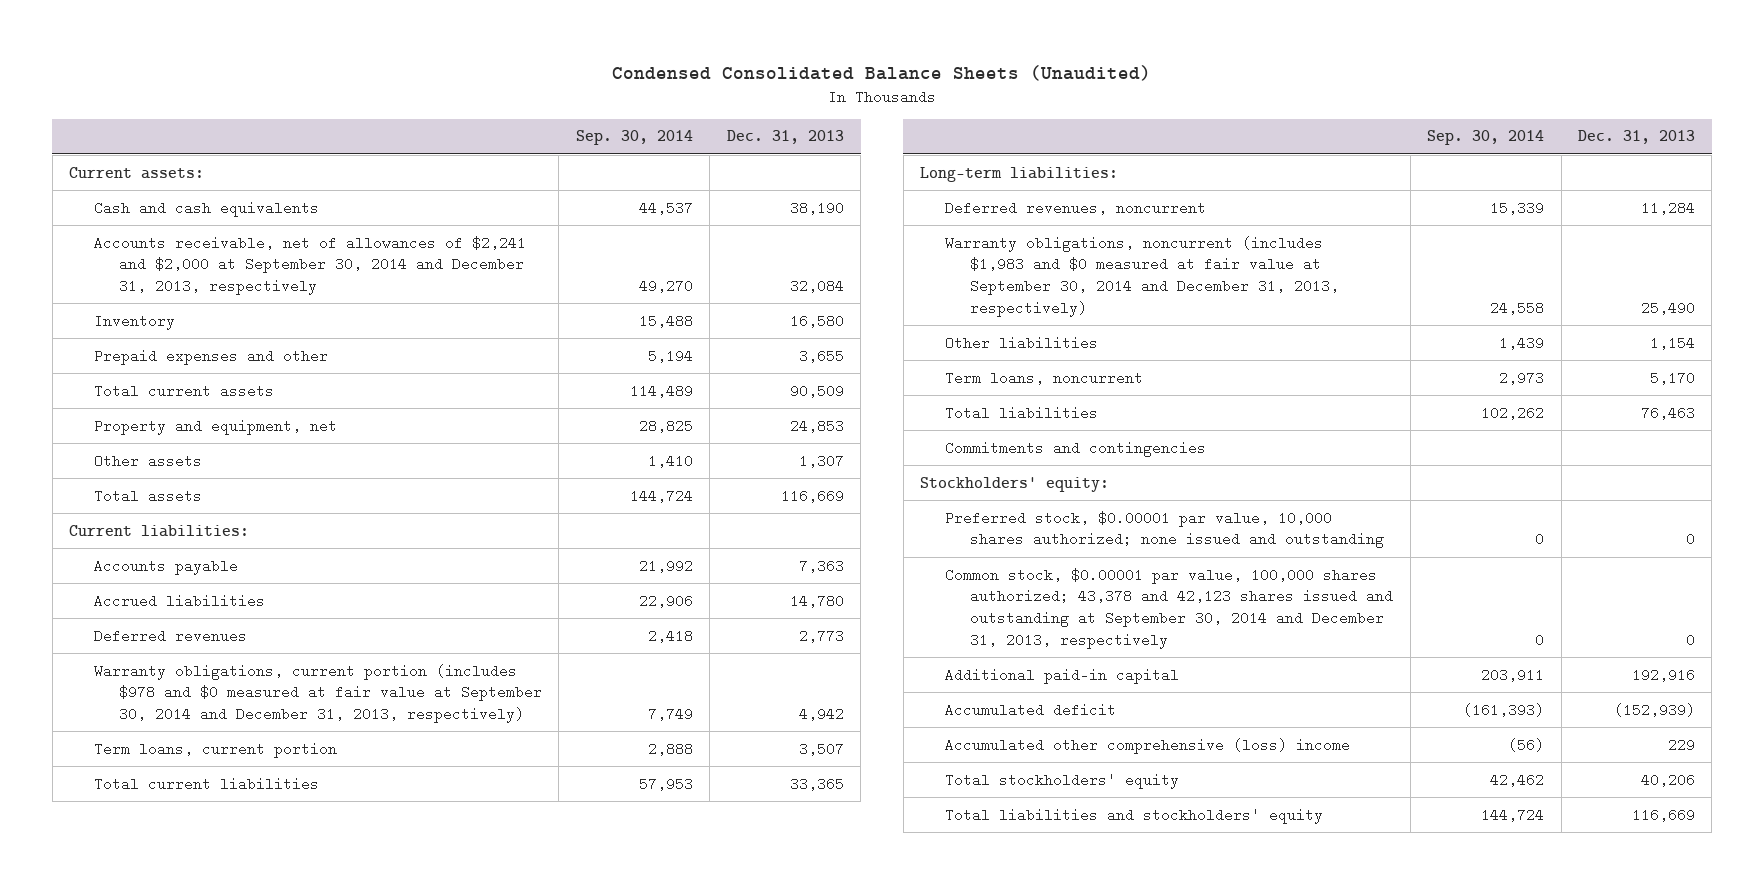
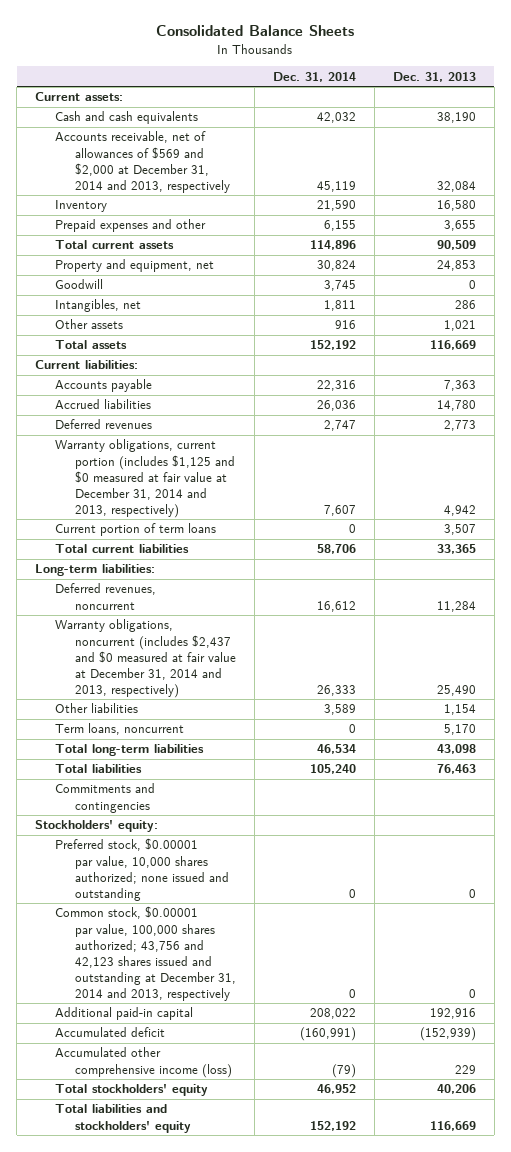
- Condensed Consolidated Balance Sheets (Unaudited)
+ Consolidated Balance Sheets
- | Sep. 30, 2014 | Dec. 31, 2013
+ | Dec. 31, 2014 | Dec. 31, 2013
- Accounts receivable, net of allowances of $2,241 and $2,000 at September 30, 2014 and December 31, 2013, respectively | 49,270 | 32,084
+ Accounts receivable, net of allowances of $569 and $2,000 at December 31, 2014 and 2013, respectively | 45,119 | 32,084
- Other assets | 1,410 | 1,307
+ Goodwill | 3,745 | 0
+ Intangibles, net | 1,811 | 286
+ Other assets | 916 | 1,021
- Warranty obligations, current portion (includes $978 and $0 measured at fair value at September 30, 2014 and December 31, 2013, respectively) | 7,749 | 4,942
- Term loans, current portion | 2,888 | 3,507
+ Warranty obligations, current portion (includes $1,125 and $0 measured at fair value at December 31, 2014 and 2013, respectively) | 7,607 | 4,942
+ Current portion of term loans | 0 | 3,507
- Warranty obligations, noncurrent (includes $1,983 and $0 measured at fair value at September 30, 2014 and December 31, 2013, respectively) | 24,558 | 25,490
+ Warranty obligations, noncurrent (includes $2,437 and $0 measured at fair value at December 31, 2014 and 2013, respectively) | 26,333 | 25,490
+ Total long-term liabilities | 46,534 | 43,098
- Common stock, $0.00001 par value, 100,000 shares authorized; 43,378 and 42,123 shares issued and outstanding at September 30, 2014 and December 31, 2013, respectively | 0 | 0
+ Common stock, $0.00001 par value, 100,000 shares authorized; 43,756 and 42,123 shares issued and outstanding at December 31, 2014 and 2013, respectively | 0 | 0
- Accumulated other comprehensive (loss) income | (56) | 229
+ Accumulated other comprehensive income (loss) | (79) | 229

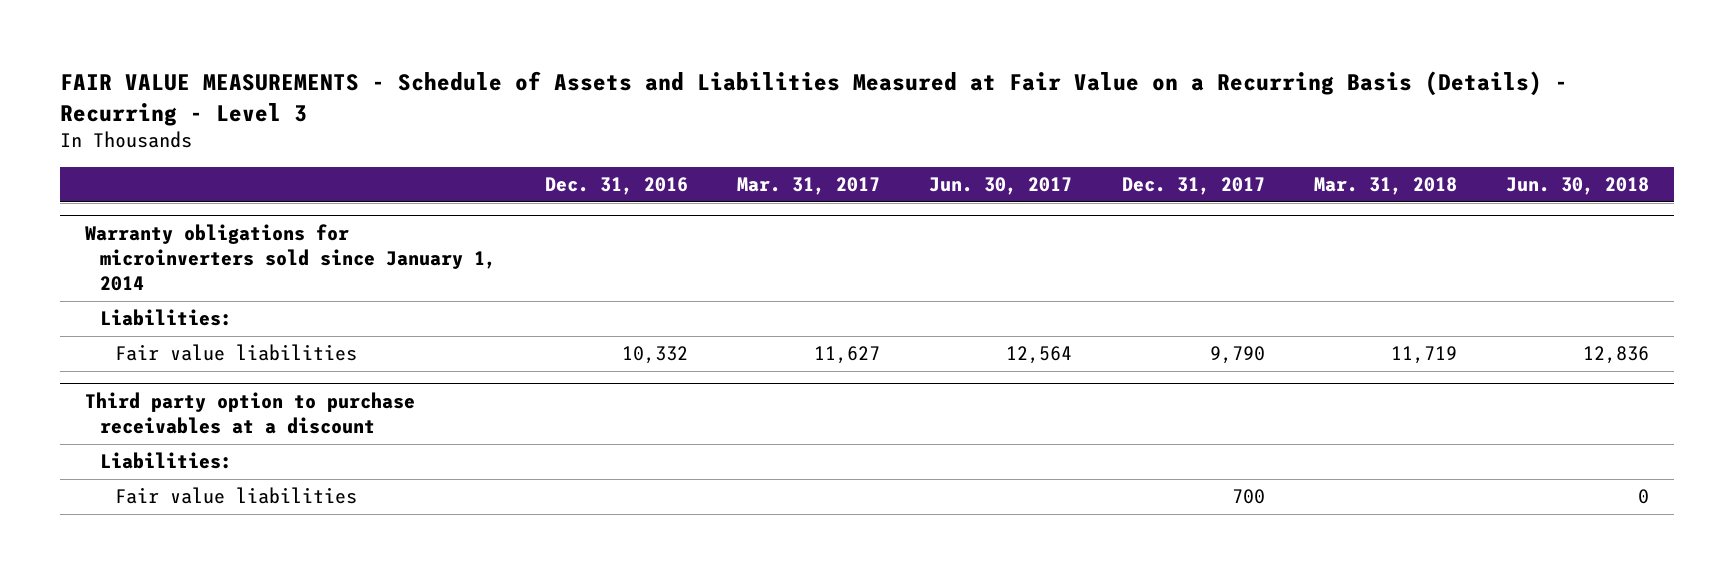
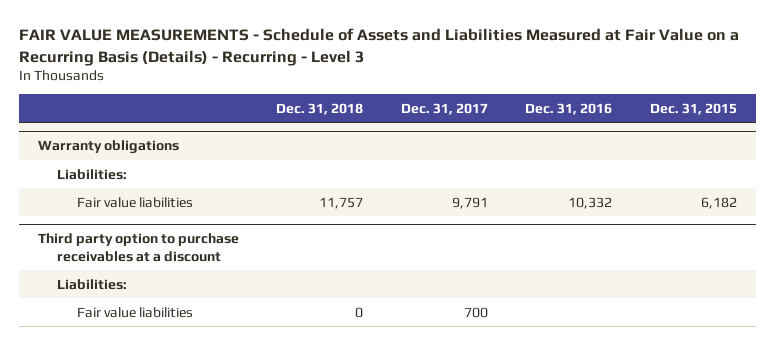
- | Dec. 31, 2016 | Mar. 31, 2017 | Jun. 30, 2017 | Dec. 31, 2017 | Mar. 31, 2018 | Jun. 30, 2018
+ | Dec. 31, 2018 | Dec. 31, 2017 | Dec. 31, 2016 | Dec. 31, 2015
- Warranty obligations for microinverters sold since January 1, 2014
+ Warranty obligations
- Fair value liabilities | 10,332 | 11,627 | 12,564 | 9,790 | 11,719 | 12,836
+ Fair value liabilities | 11,757 | 9,791 | 10,332 | 6,182

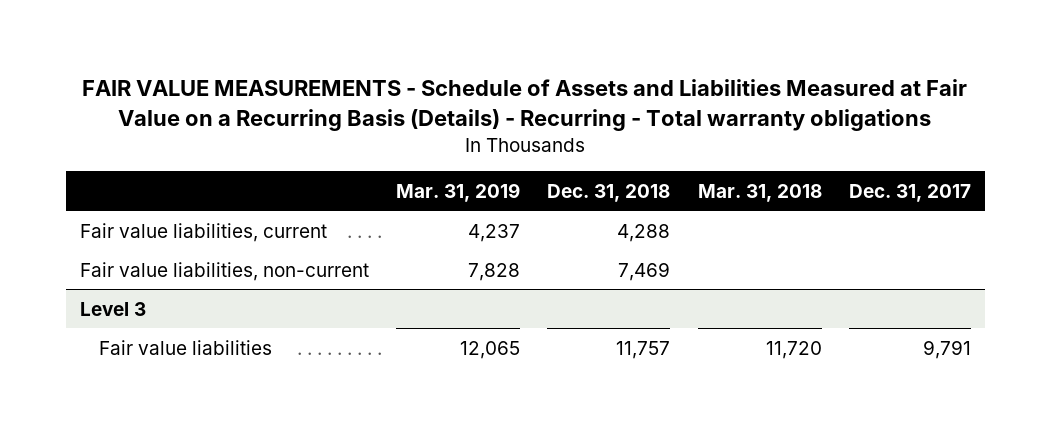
- FAIR VALUE MEASUREMENTS - Schedule of Assets and Liabilities Measured at Fair Value on a Recurring Basis (Details) - Recurring - Level 3
+ FAIR VALUE MEASUREMENTS - Schedule of Assets and Liabilities Measured at Fair Value on a Recurring Basis (Details) - Recurring - Total warranty obligations
- | Dec. 31, 2018 | Dec. 31, 2017 | Dec. 31, 2016 | Dec. 31, 2015
+ | Mar. 31, 2019 | Dec. 31, 2018 | Mar. 31, 2018 | Dec. 31, 2017
- Warranty obligations
- Liabilities:
+ Fair value liabilities, current | 4,237 | 4,288 | |
+ Fair value liabilities, non-current | 7,828 | 7,469 | |
+ Level 3
- Third party option to purchase receivables at a discount
- Liabilities:
- Fair value liabilities | 0 | 700 | |

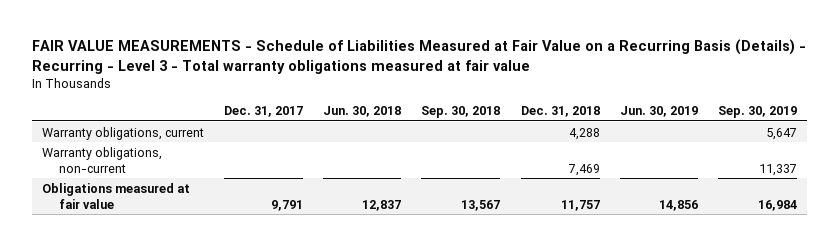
- FAIR VALUE MEASUREMENTS - Schedule of Assets and Liabilities Measured at Fair Value on a Recurring Basis (Details) - Recurring - Total warranty obligations
+ FAIR VALUE MEASUREMENTS - Schedule of Liabilities Measured at Fair Value on a Recurring Basis (Details) - Recurring - Level 3 - Total warranty obligations measured at fair value
- | Mar. 31, 2019 | Dec. 31, 2018 | Mar. 31, 2018 | Dec. 31, 2017
+ | Dec. 31, 2017 | Jun. 30, 2018 | Sep. 30, 2018 | Dec. 31, 2018 | Jun. 30, 2019 | Sep. 30, 2019
- Fair value liabilities, current | 4,237 | 4,288 | |
- Fair value liabilities, non-current | 7,828 | 7,469 | |
- Level 3
- Fair value liabilities | 12,065 | 11,757 | 11,720 | 9,791
+ Warranty obligations, current | | | | 4,288 | | 5,647
+ Warranty obligations, non-current | | | | 7,469 | | 11,337
+ Obligations measured at fair value | 9,791 | 12,837 | 13,567 | 11,757 | 14,856 | 16,984

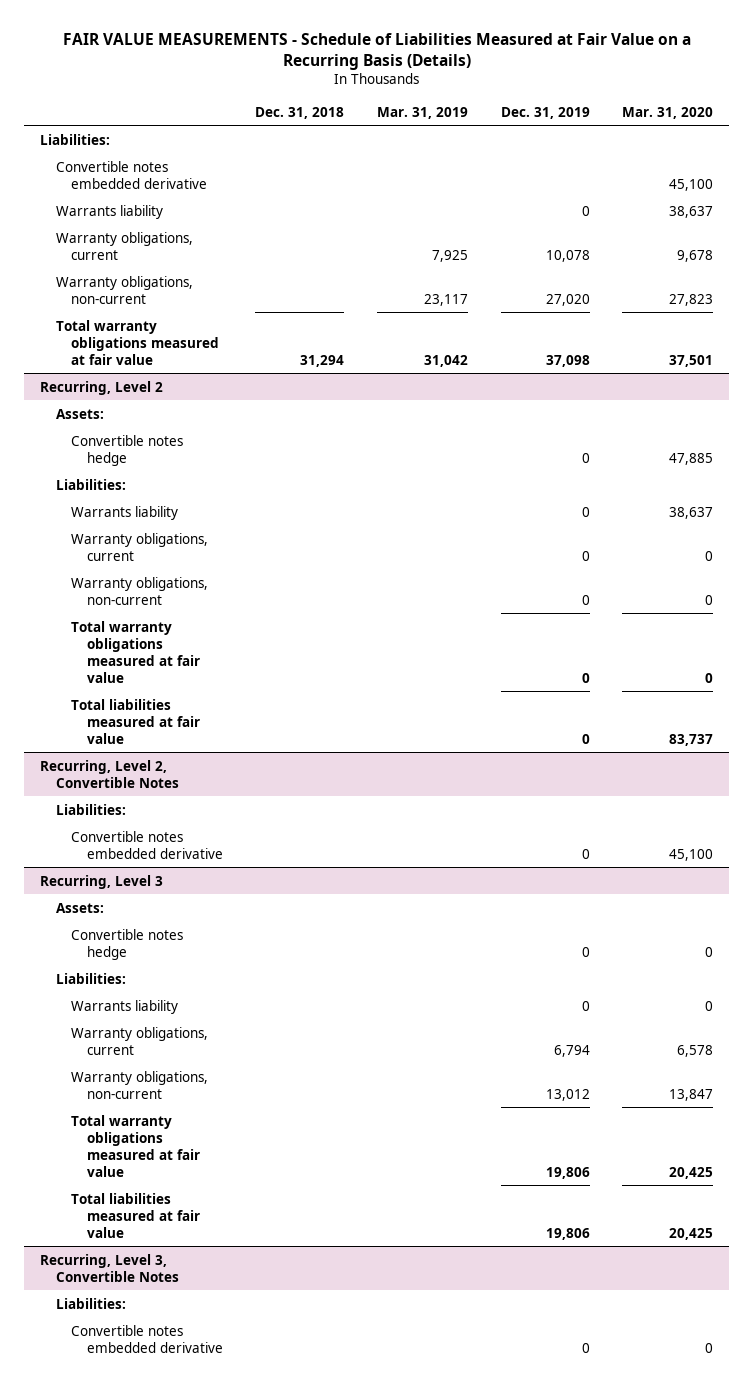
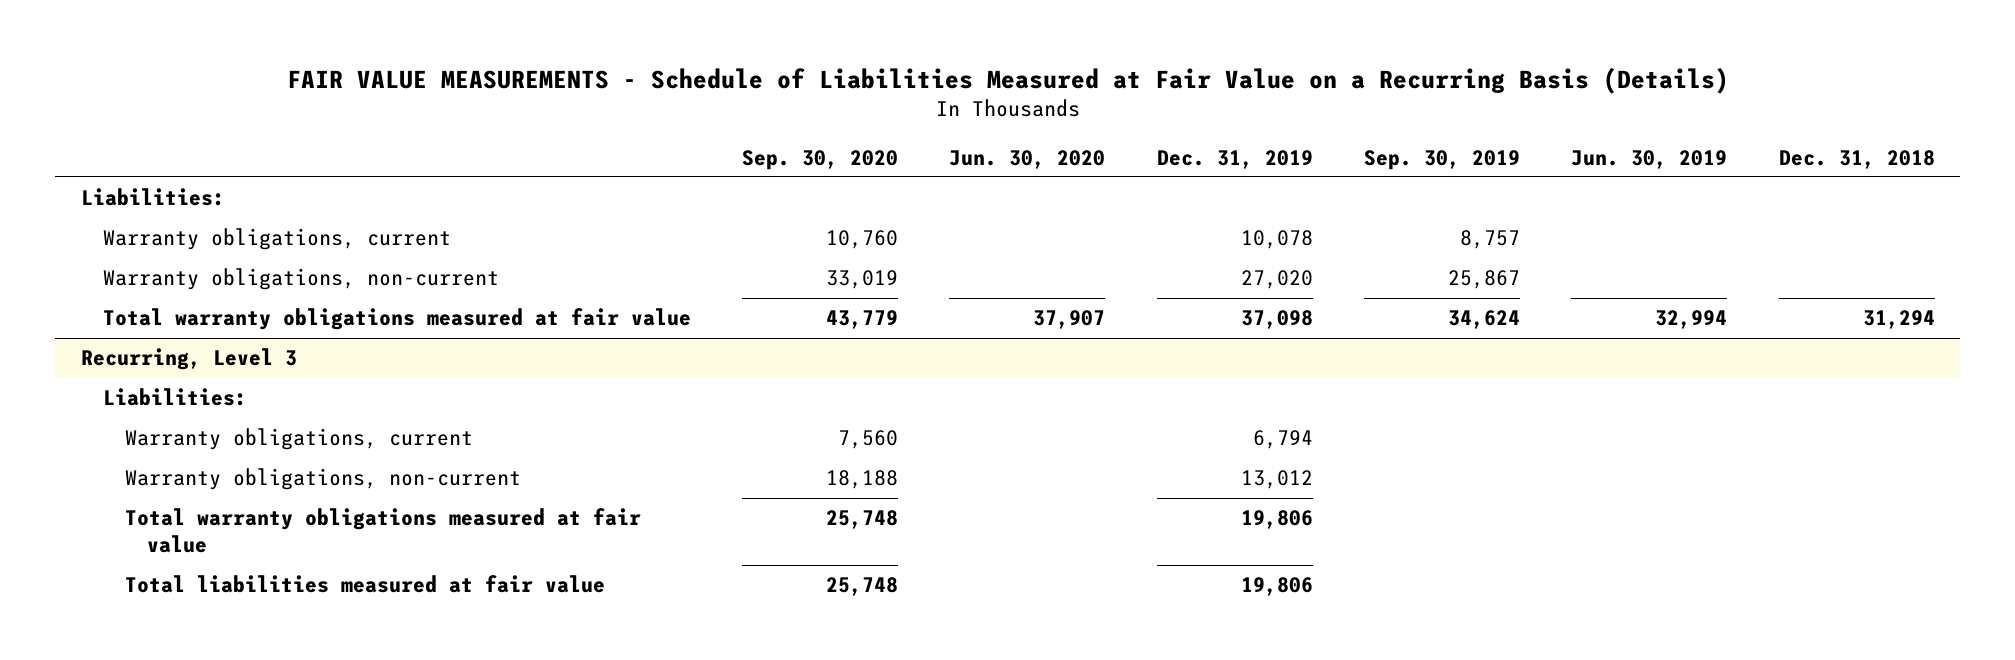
- | Dec. 31, 2018 | Mar. 31, 2019 | Dec. 31, 2019 | Mar. 31, 2020
+ | Sep. 30, 2020 | Jun. 30, 2020 | Dec. 31, 2019 | Sep. 30, 2019 | Jun. 30, 2019 | Dec. 31, 2018
- Convertible notes embedded derivative | | | | 45,100
- Warrants liability | | | 0 | 38,637
- Recurring, Level 2
- Assets:
- Convertible notes hedge | | | 0 | 47,885
- Liabilities:
- Warrants liability | | | 0 | 38,637
- Warranty obligations, current | | | 0 | 0
- Warranty obligations, non-current | | | 0 | 0
- Total warranty obligations measured at fair value | | | 0 | 0
- Total liabilities measured at fair value | | | 0 | 83,737
- Recurring, Level 2, Convertible Notes
- Liabilities:
- Convertible notes embedded derivative | | | 0 | 45,100
@ Recurring, Level 3
- Assets:
- Convertible notes hedge | | | 0 | 0
- Warrants liability | | | 0 | 0
- Recurring, Level 3, Convertible Notes
- Liabilities:
- Convertible notes embedded derivative | | | 0 | 0

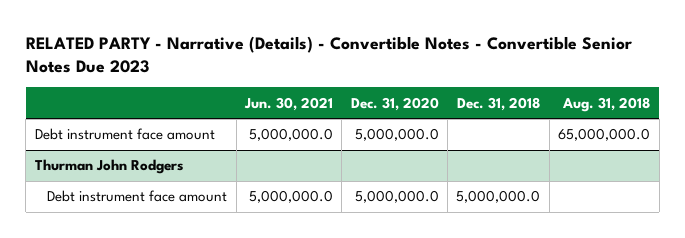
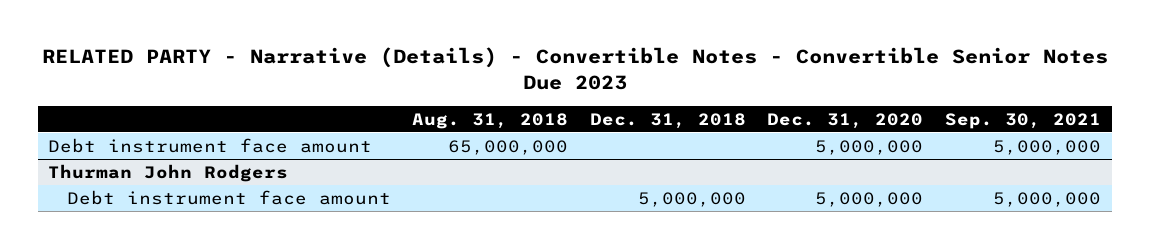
- | Jun. 30, 2021 | Dec. 31, 2020 | Dec. 31, 2018 | Aug. 31, 2018
+ | Aug. 31, 2018 | Dec. 31, 2018 | Dec. 31, 2020 | Sep. 30, 2021
- Debt instrument face amount | 5,000,000.0 | 5,000,000.0 | | 65,000,000.0
+ Debt instrument face amount | 65,000,000 | | 5,000,000 | 5,000,000
@ Thurman John Rodgers
- Debt instrument face amount | 5,000,000.0 | 5,000,000.0 | 5,000,000.0 |
+ Debt instrument face amount | | 5,000,000 | 5,000,000 | 5,000,000

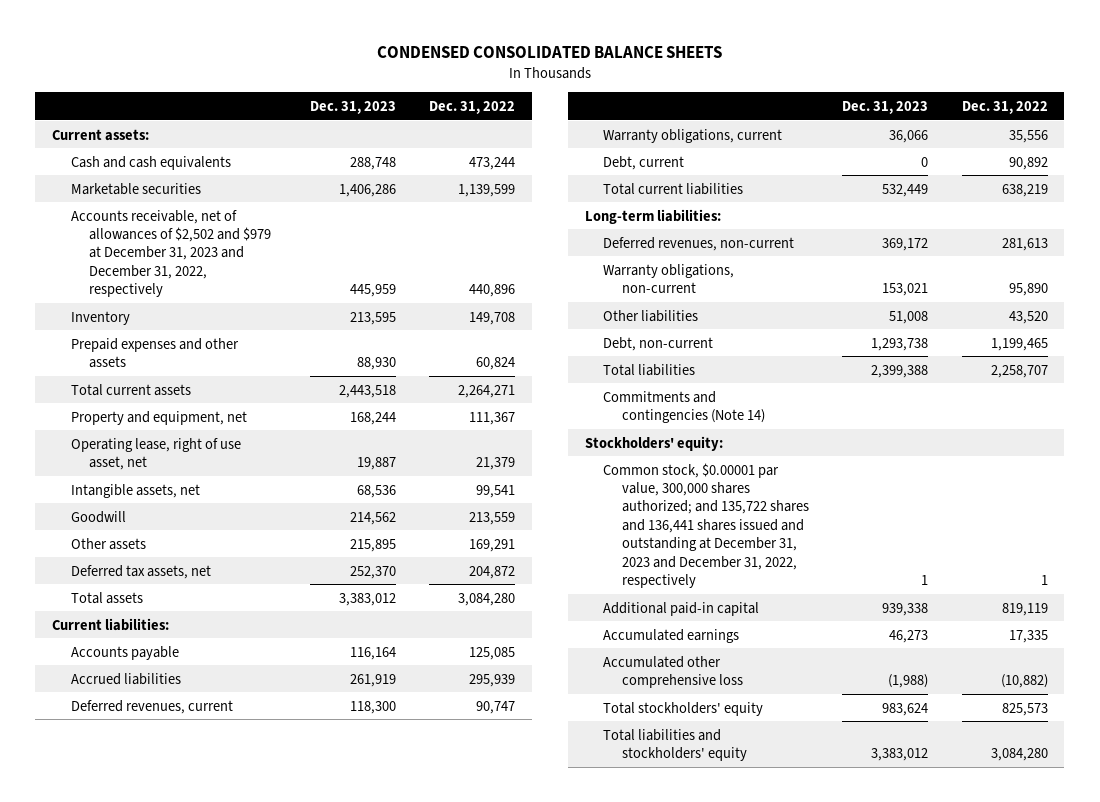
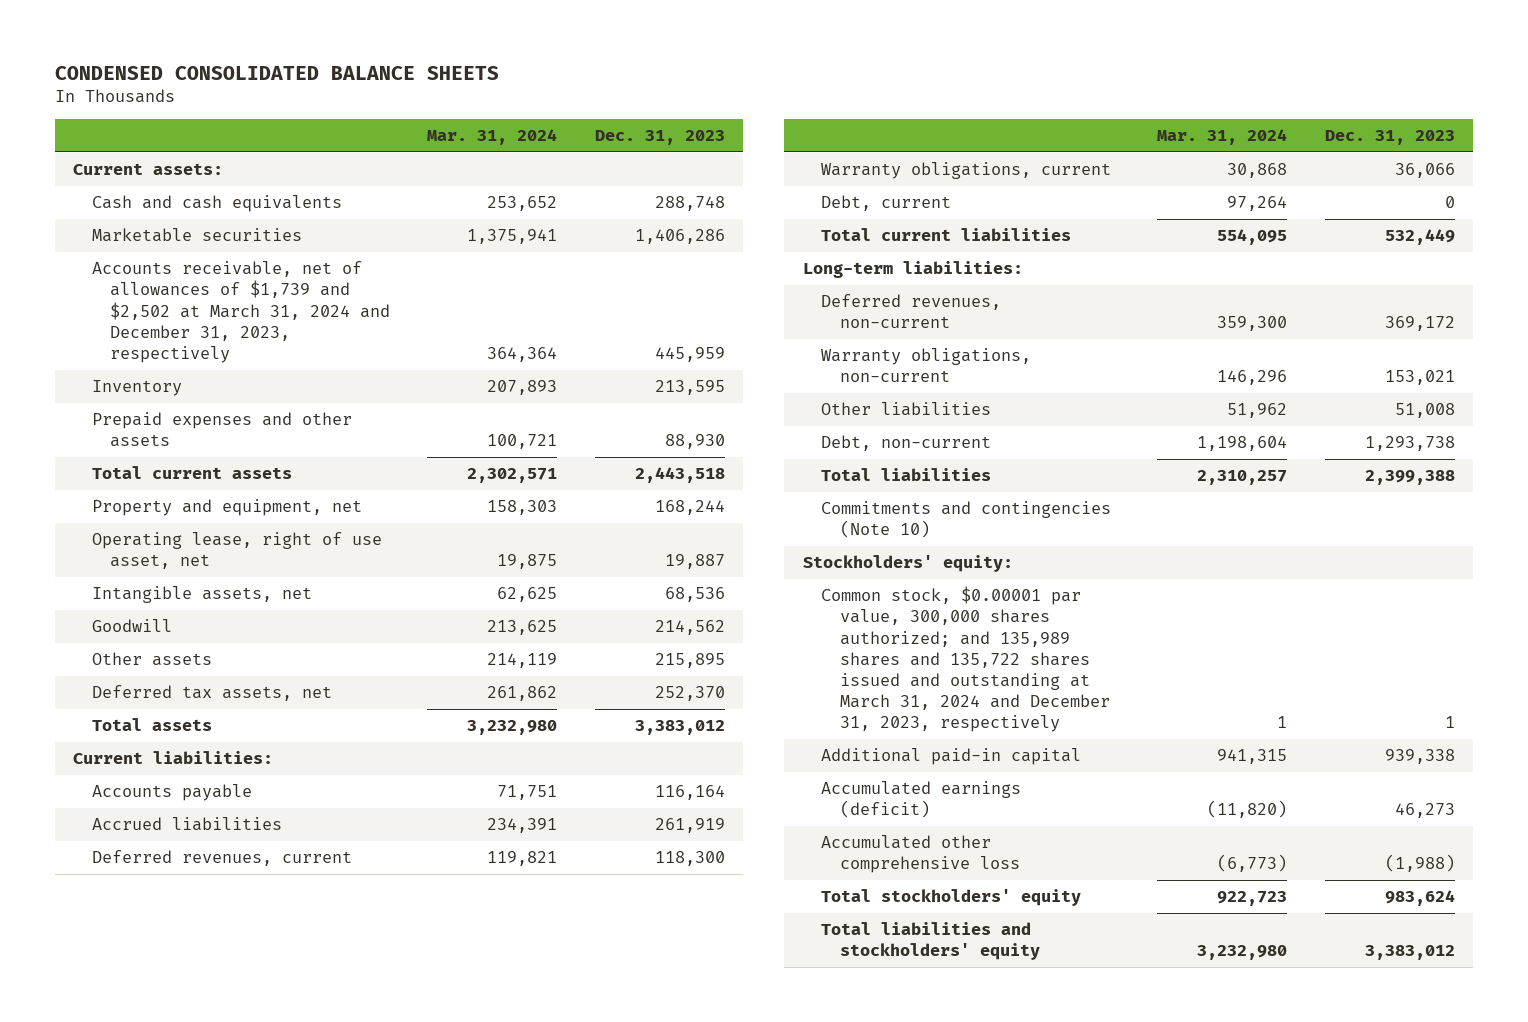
- | Dec. 31, 2023 | Dec. 31, 2022
+ | Mar. 31, 2024 | Dec. 31, 2023
- Accounts receivable, net of allowances of $2,502 and $979 at December 31, 2023 and December 31, 2022, respectively | 445,959 | 440,896
+ Accounts receivable, net of allowances of $1,739 and $2,502 at March 31, 2024 and December 31, 2023, respectively | 364,364 | 445,959
- Commitments and contingencies (Note 14)
+ Commitments and contingencies (Note 10)
- Common stock, $0.00001 par value, 300,000 shares authorized; and 135,722 shares and 136,441 shares issued and outstanding at December 31, 2023 and December 31, 2022, respectively | 1 | 1
+ Common stock, $0.00001 par value, 300,000 shares authorized; and 135,989 shares and 135,722 shares issued and outstanding at March 31, 2024 and December 31, 2023, respectively | 1 | 1
- Accumulated earnings | 46,273 | 17,335
+ Accumulated earnings (deficit) | (11,820) | 46,273

